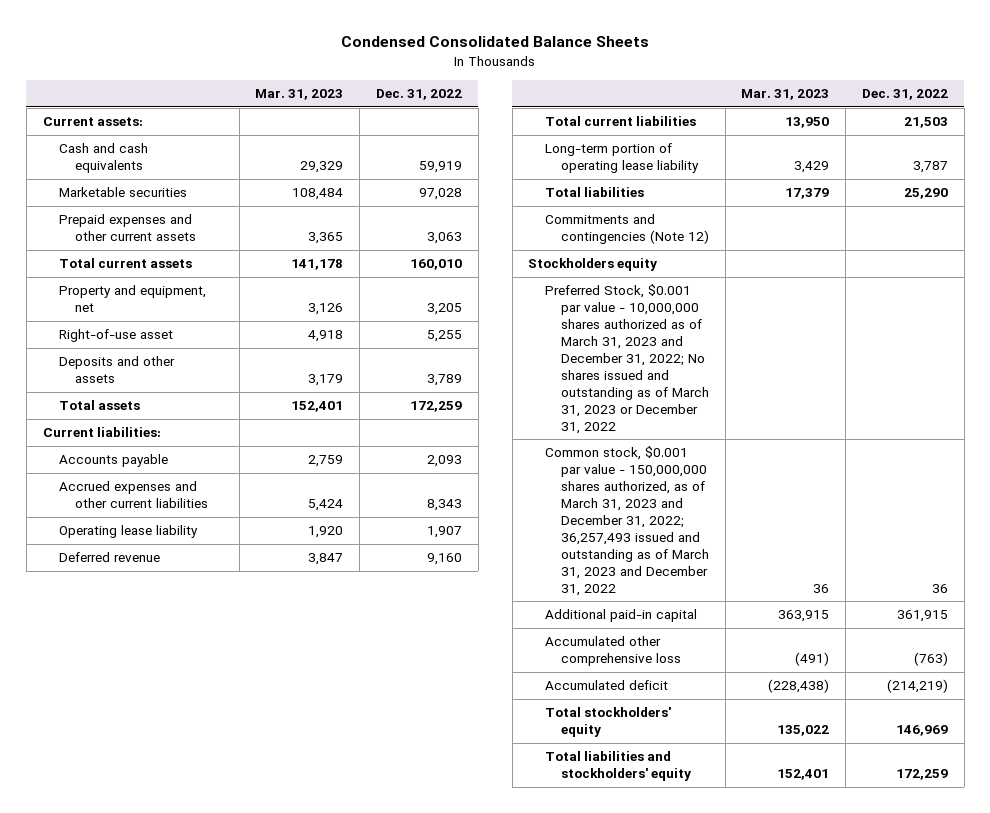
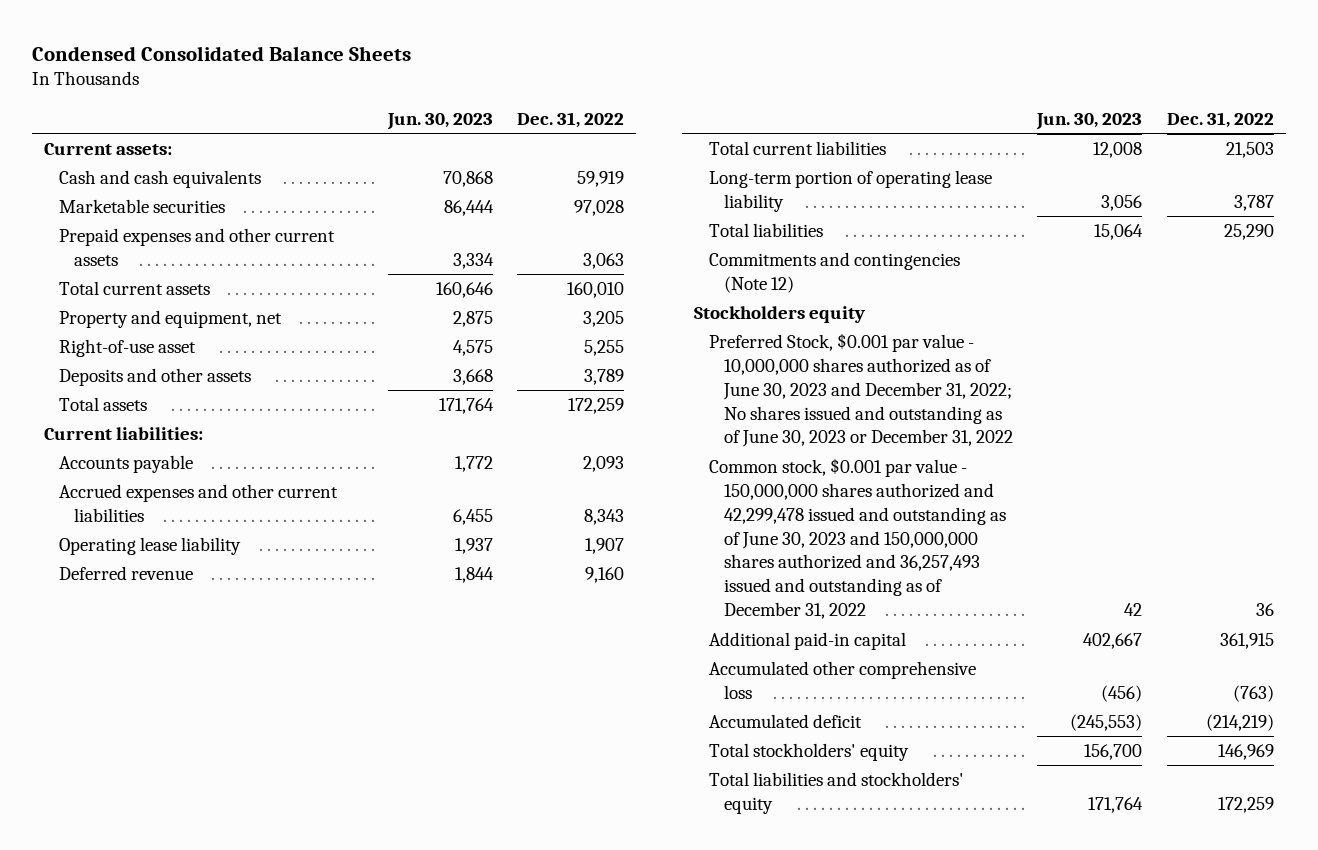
- | Mar. 31, 2023 | Dec. 31, 2022
+ | Jun. 30, 2023 | Dec. 31, 2022
- Preferred Stock, $0.001 par value - 10,000,000 shares authorized as of March 31, 2023 and December 31, 2022; No shares issued and outstanding as of March 31, 2023 or December 31, 2022
- Common stock, $0.001 par value - 150,000,000 shares authorized, as of March 31, 2023 and December 31, 2022; 36,257,493 issued and outstanding as of March 31, 2023 and December 31, 2022 | 36 | 36
+ Preferred Stock, $0.001 par value - 10,000,000 shares authorized as of June 30, 2023 and December 31, 2022; No shares issued and outstanding as of June 30, 2023 or December 31, 2022
+ Common stock, $0.001 par value - 150,000,000 shares authorized and 42,299,478 issued and outstanding as of June 30, 2023 and 150,000,000 shares authorized and 36,257,493 issued and outstanding as of December 31, 2022 | 42 | 36

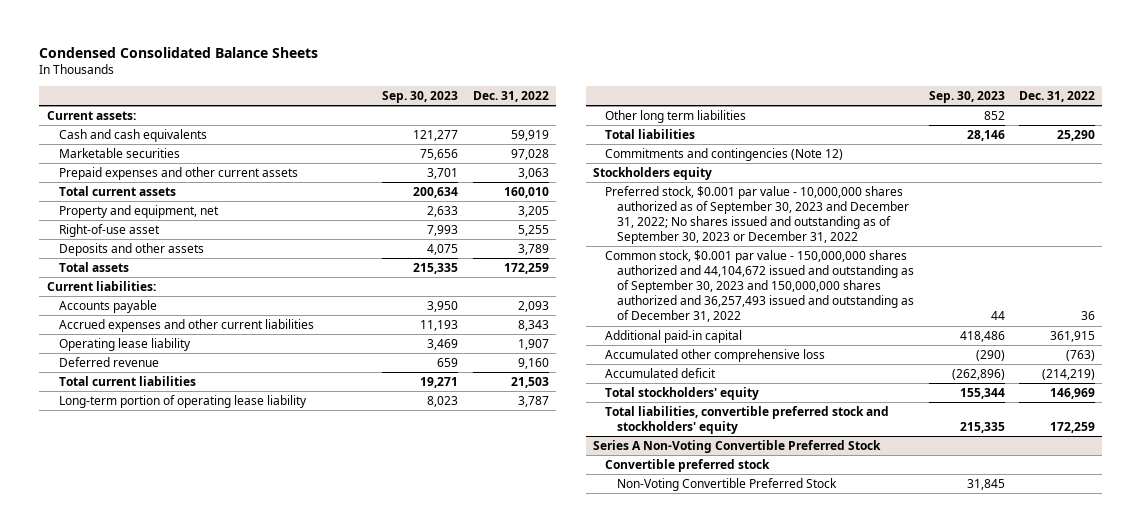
- | Jun. 30, 2023 | Dec. 31, 2022
+ | Sep. 30, 2023 | Dec. 31, 2022
+ Other long term liabilities | 852 |
- Preferred Stock, $0.001 par value - 10,000,000 shares authorized as of June 30, 2023 and December 31, 2022; No shares issued and outstanding as of June 30, 2023 or December 31, 2022
- Common stock, $0.001 par value - 150,000,000 shares authorized and 42,299,478 issued and outstanding as of June 30, 2023 and 150,000,000 shares authorized and 36,257,493 issued and outstanding as of December 31, 2022 | 42 | 36
+ Preferred stock, $0.001 par value - 10,000,000 shares authorized as of September 30, 2023 and December 31, 2022; No shares issued and outstanding as of September 30, 2023 or December 31, 2022
+ Common stock, $0.001 par value - 150,000,000 shares authorized and 44,104,672 issued and outstanding as of September 30, 2023 and 150,000,000 shares authorized and 36,257,493 issued and outstanding as of December 31, 2022 | 44 | 36
- Total liabilities and stockholders' equity | 171,764 | 172,259
+ Total liabilities, convertible preferred stock and stockholders' equity | 215,335 | 172,259
+ Series A Non-Voting Convertible Preferred Stock
+ Convertible preferred stock
+ Non-Voting Convertible Preferred Stock | 31,845 |

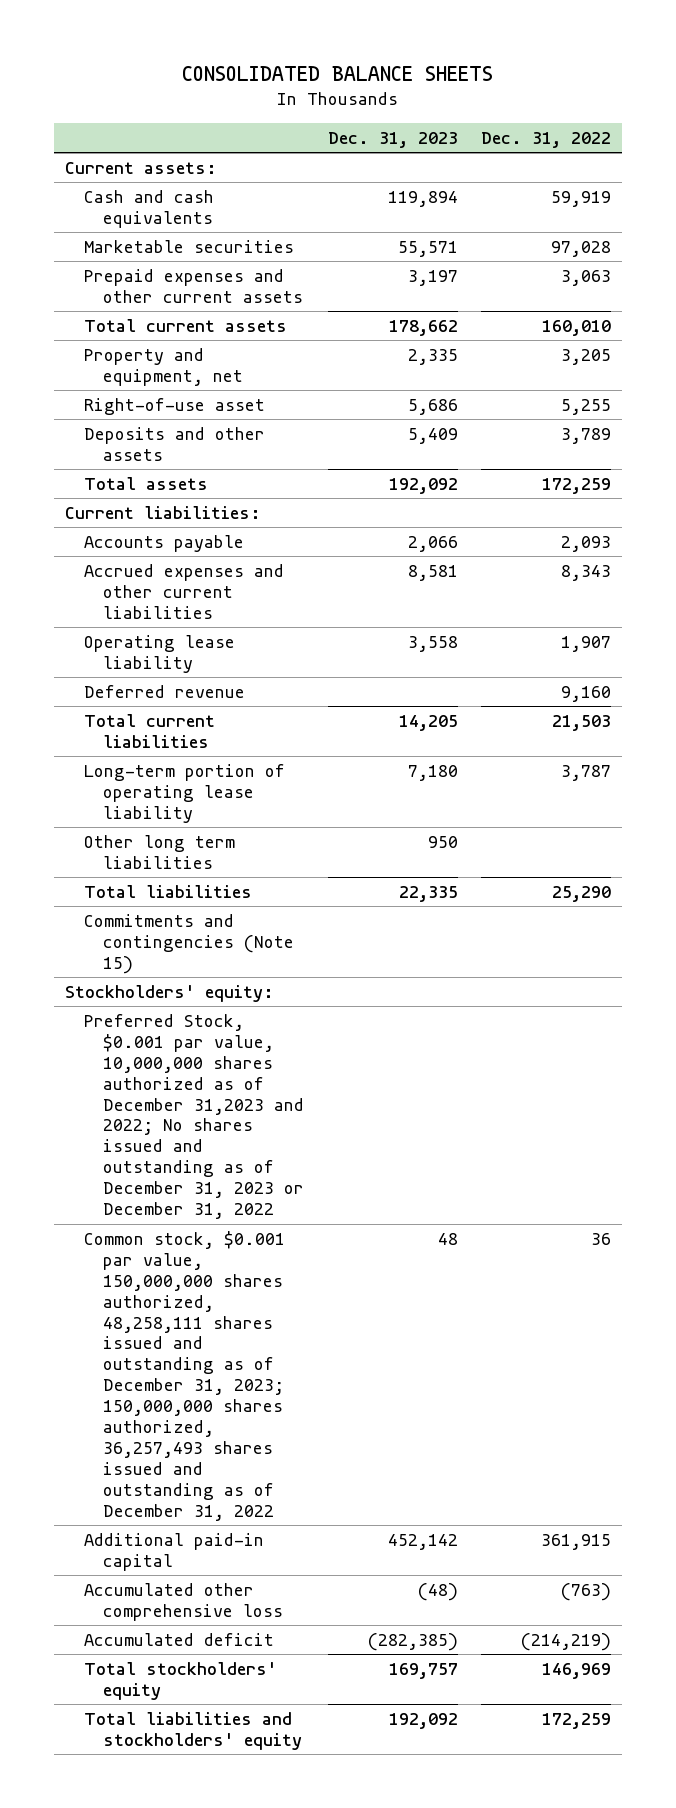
- Condensed Consolidated Balance Sheets
+ CONSOLIDATED BALANCE SHEETS
- | Sep. 30, 2023 | Dec. 31, 2022
+ | Dec. 31, 2023 | Dec. 31, 2022
- Commitments and contingencies (Note 12)
- Stockholders equity
- Preferred stock, $0.001 par value - 10,000,000 shares authorized as of September 30, 2023 and December 31, 2022; No shares issued and outstanding as of September 30, 2023 or December 31, 2022
- Common stock, $0.001 par value - 150,000,000 shares authorized and 44,104,672 issued and outstanding as of September 30, 2023 and 150,000,000 shares authorized and 36,257,493 issued and outstanding as of December 31, 2022 | 44 | 36
+ Commitments and contingencies (Note 15)
+ Stockholders' equity:
+ Preferred Stock, $0.001 par value, 10,000,000 shares authorized as of December 31,2023 and 2022; No shares issued and outstanding as of December 31, 2023 or December 31, 2022
+ Common stock, $0.001 par value, 150,000,000 shares authorized, 48,258,111 shares issued and outstanding as of December 31, 2023; 150,000,000 shares authorized, 36,257,493 shares issued and outstanding as of December 31, 2022 | 48 | 36
- Total liabilities, convertible preferred stock and stockholders' equity | 215,335 | 172,259
- Series A Non-Voting Convertible Preferred Stock
- Convertible preferred stock
- Non-Voting Convertible Preferred Stock | 31,845 |
+ Total liabilities and stockholders' equity | 192,092 | 172,259

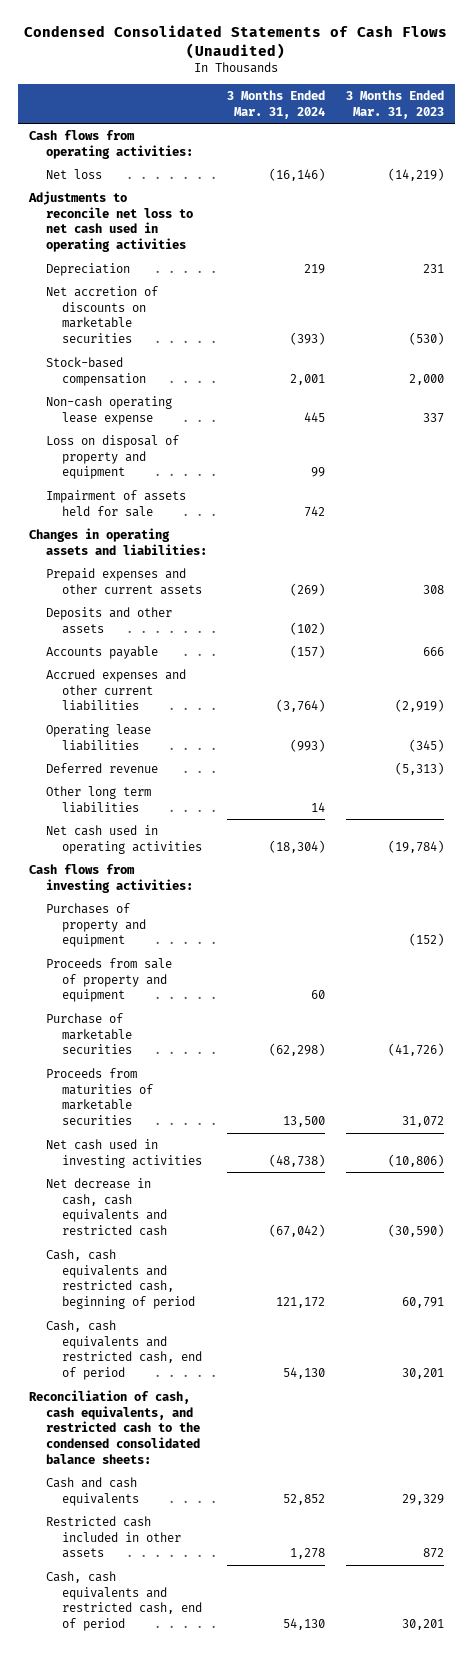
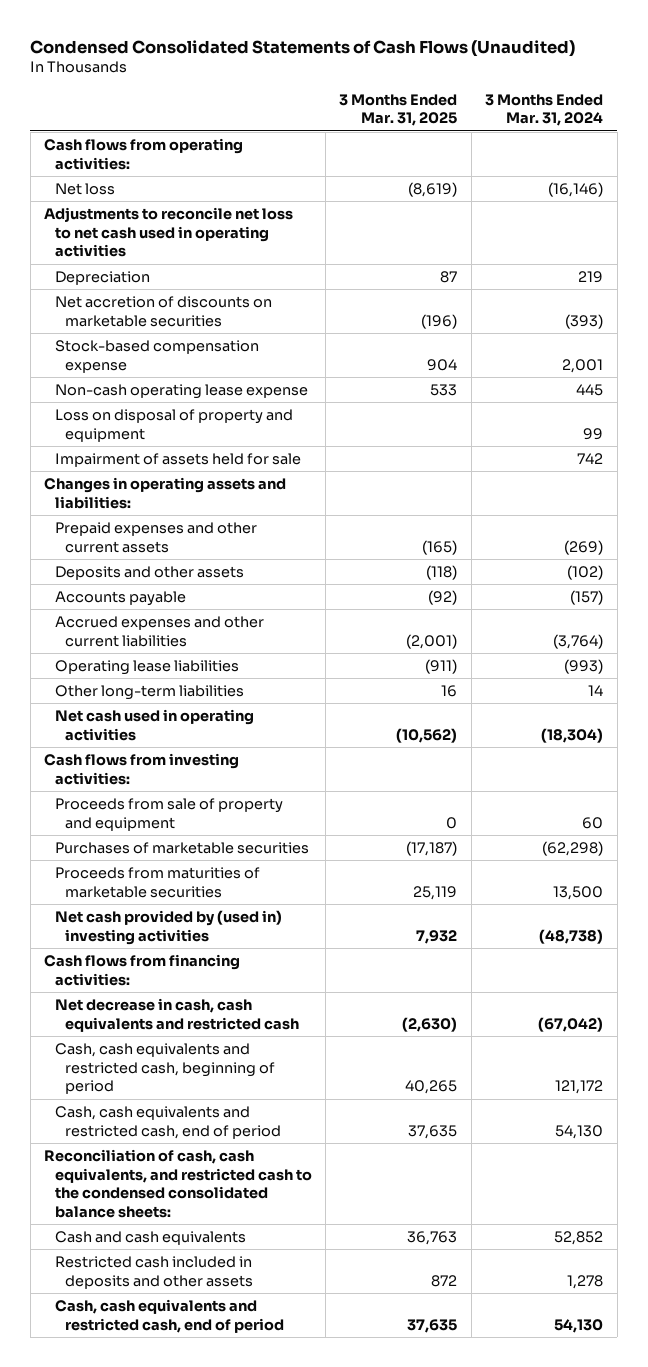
- | 3 Months Ended Mar. 31, 2024 | 3 Months Ended Mar. 31, 2023
+ | 3 Months Ended Mar. 31, 2025 | 3 Months Ended Mar. 31, 2024
- Stock-based compensation | 2,001 | 2,000
+ Stock-based compensation expense | 904 | 2,001
- Deferred revenue | | (5,313)
- Other long term liabilities | 14 |
+ Other long-term liabilities | 16 | 14
- Purchases of property and equipment | | (152)
- Purchase of marketable securities | (62,298) | (41,726)
+ Purchases of marketable securities | (17,187) | (62,298)
- Net cash used in investing activities | (48,738) | (10,806)
+ Net cash provided by (used in) investing activities | 7,932 | (48,738)
+ Cash flows from financing activities:
- Restricted cash included in other assets | 1,278 | 872
+ Restricted cash included in deposits and other assets | 872 | 1,278

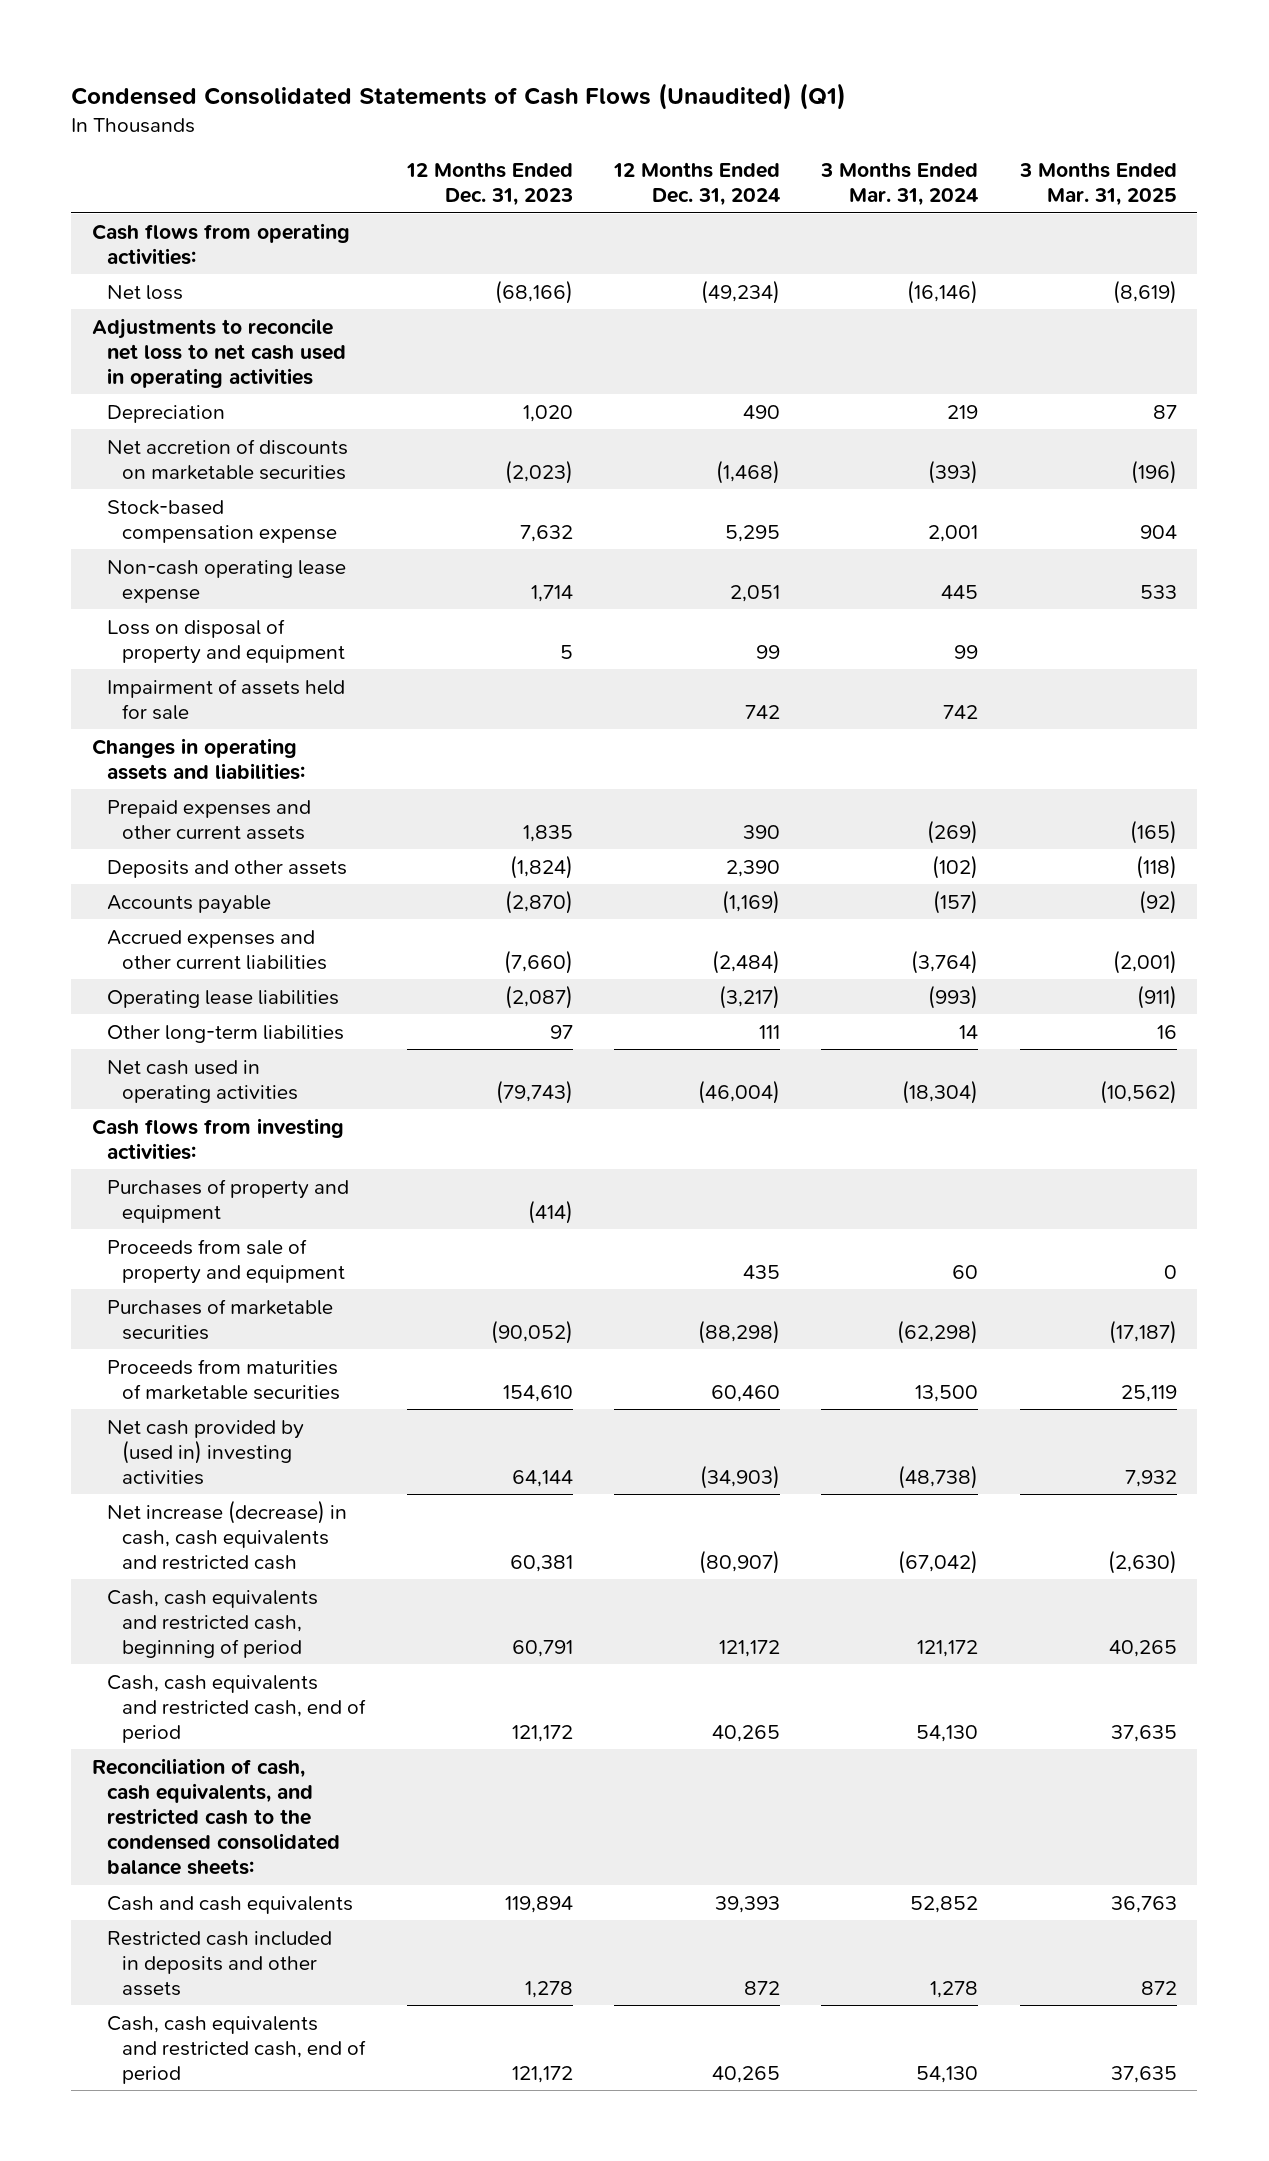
- Condensed Consolidated Statements of Cash Flows (Unaudited)
+ Condensed Consolidated Statements of Cash Flows (Unaudited) (Q1)
- | 3 Months Ended Mar. 31, 2025 | 3 Months Ended Mar. 31, 2024
+ | 12 Months Ended Dec. 31, 2023 | 12 Months Ended Dec. 31, 2024 | 3 Months Ended Mar. 31, 2024 | 3 Months Ended Mar. 31, 2025
+ Purchases of property and equipment | (414) | | |
- Cash flows from financing activities:
- Net decrease in cash, cash equivalents and restricted cash | (2,630) | (67,042)
+ Net increase (decrease) in cash, cash equivalents and restricted cash | 60,381 | (80,907) | (67,042) | (2,630)

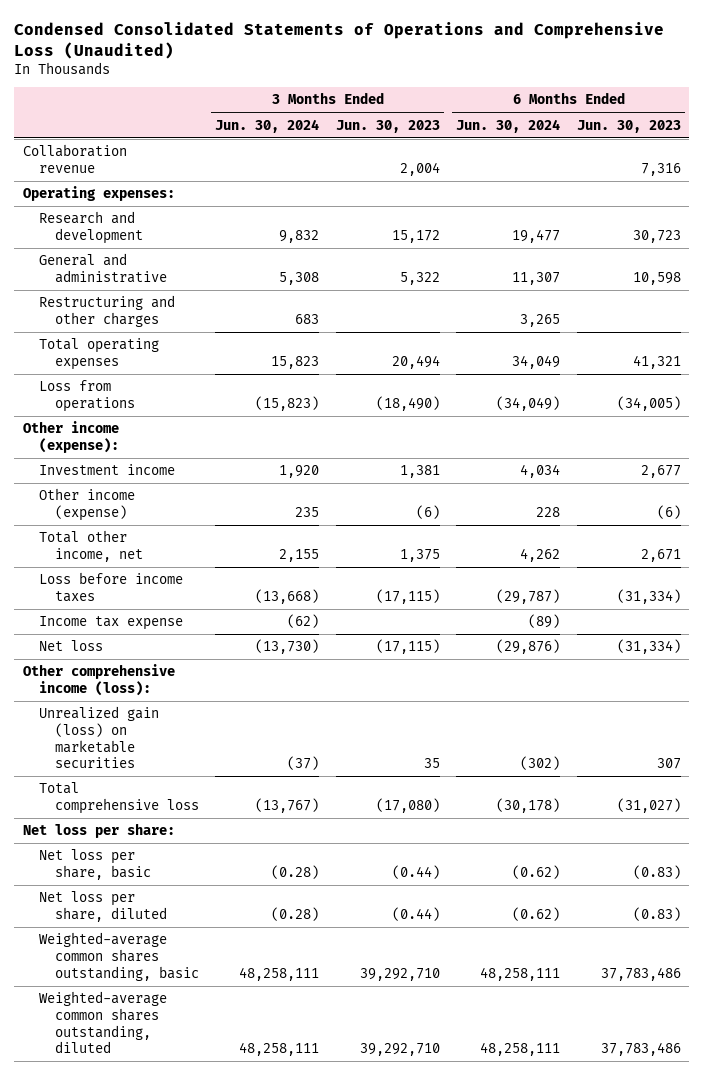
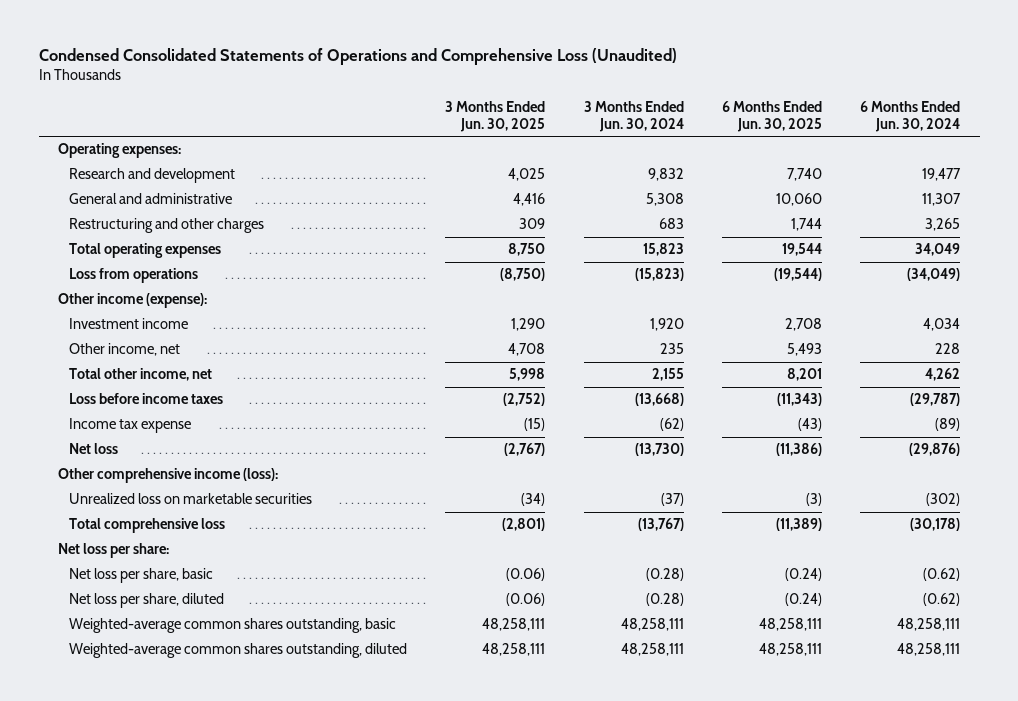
- | 3 Months Ended Jun. 30, 2024 | 3 Months Ended Jun. 30, 2023 | 6 Months Ended Jun. 30, 2024 | 6 Months Ended Jun. 30, 2023
+ | 3 Months Ended Jun. 30, 2025 | 3 Months Ended Jun. 30, 2024 | 6 Months Ended Jun. 30, 2025 | 6 Months Ended Jun. 30, 2024
- Collaboration revenue | | 2,004 | | 7,316
- Other income (expense) | 235 | (6) | 228 | (6)
+ Other income, net | 4,708 | 235 | 5,493 | 228
- Unrealized gain (loss) on marketable securities | (37) | 35 | (302) | 307
+ Unrealized loss on marketable securities | (34) | (37) | (3) | (302)

